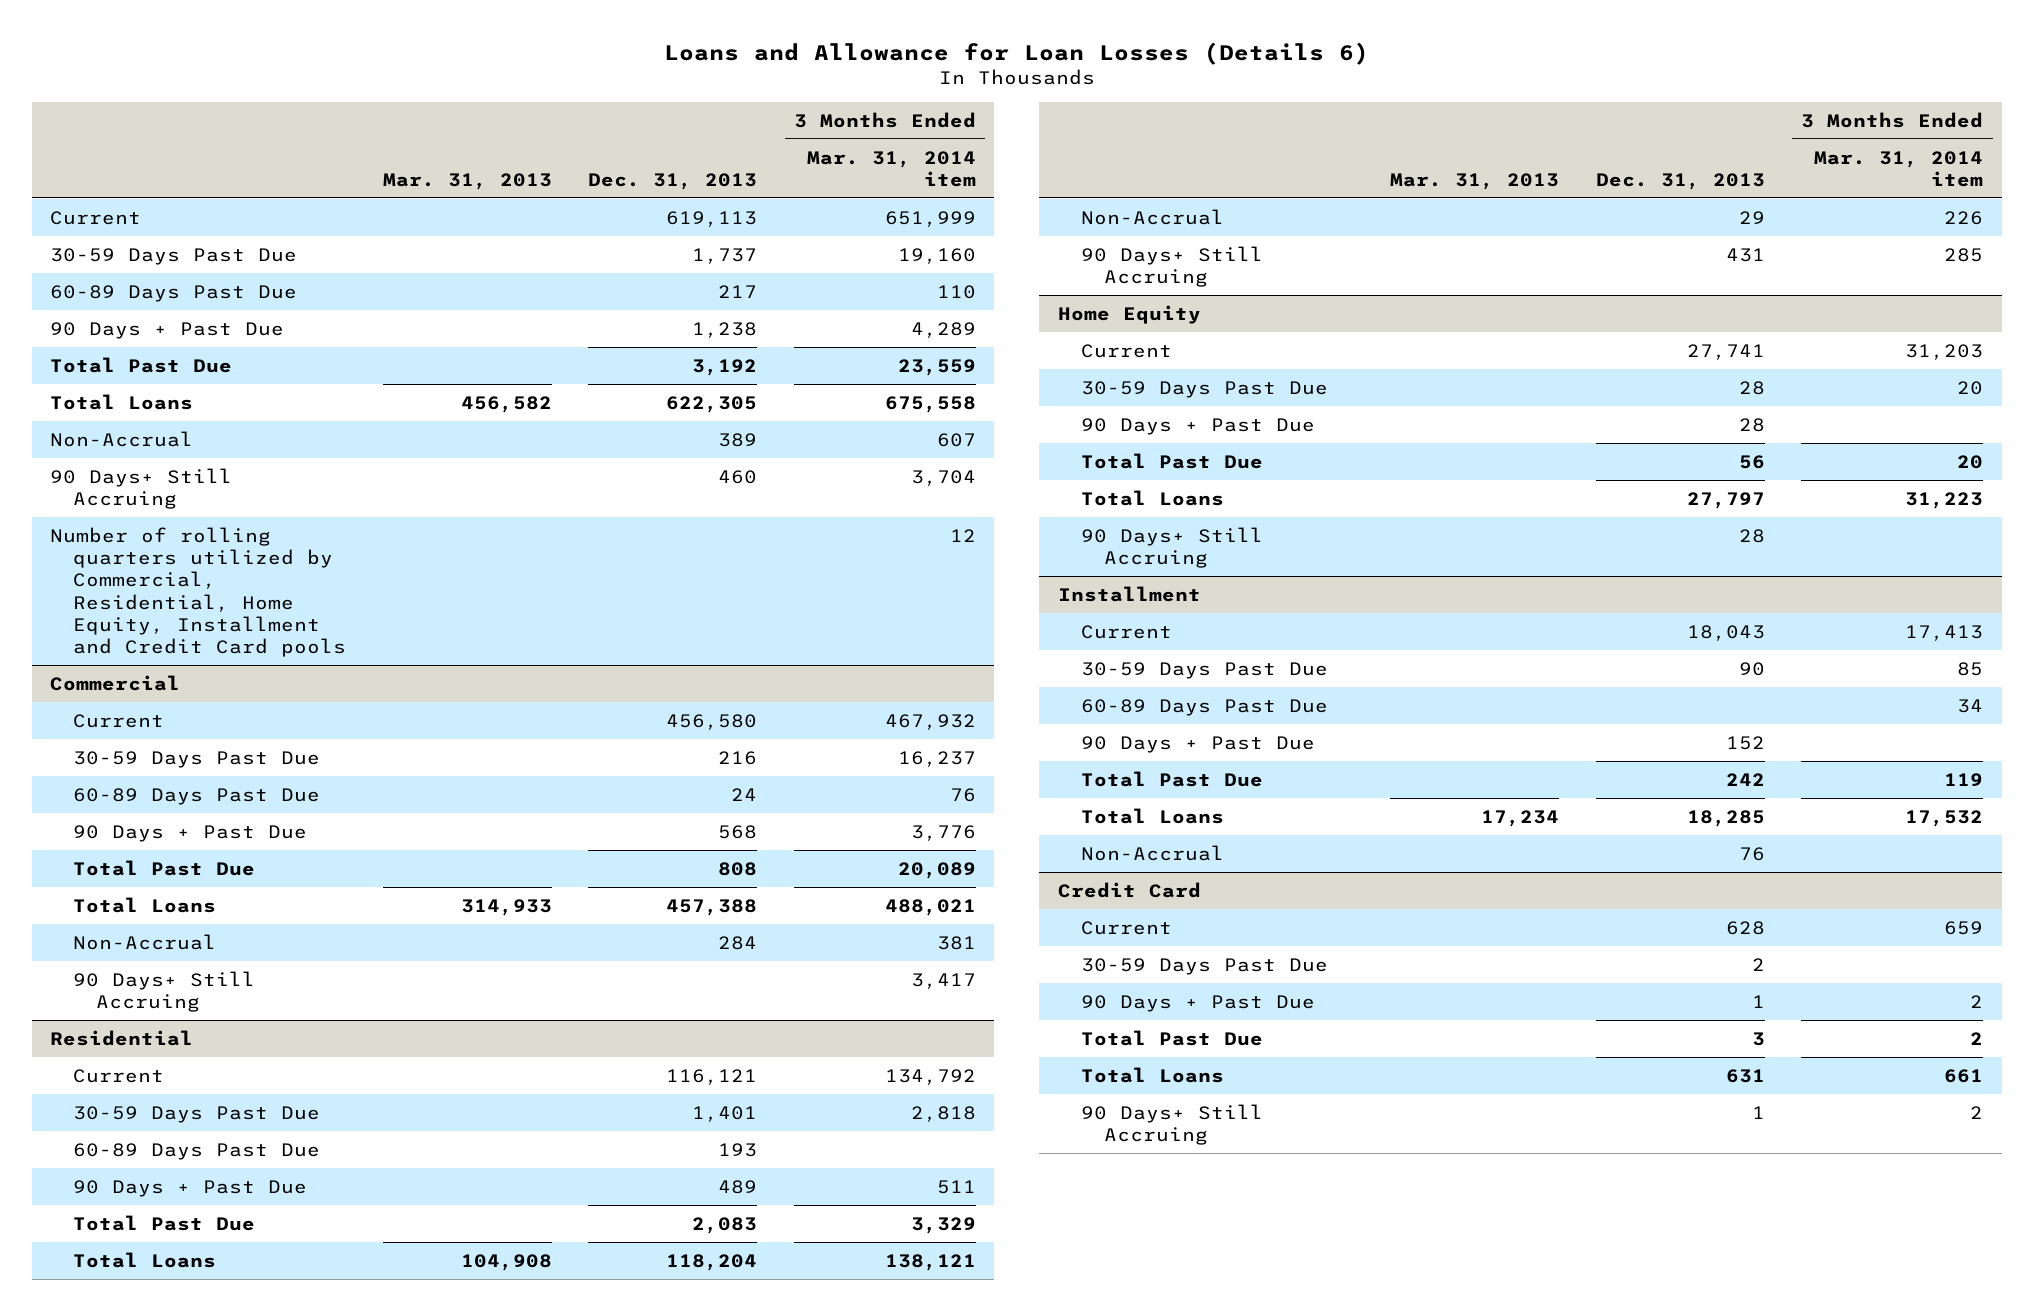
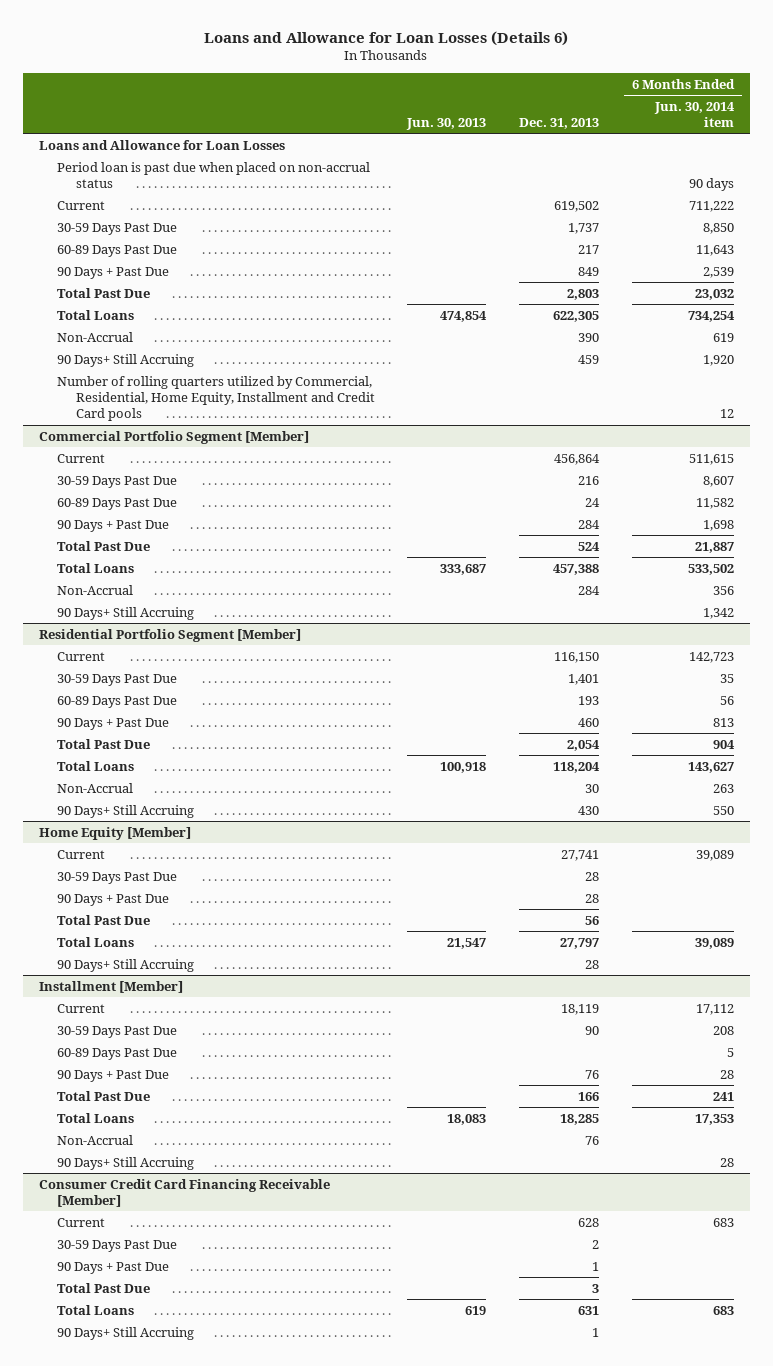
- | Mar. 31, 2013 | Dec. 31, 2013 | 3 Months Ended Mar. 31, 2014 item
+ | Jun. 30, 2013 | Dec. 31, 2013 | 6 Months Ended Jun. 30, 2014 item
- Current | | 619,113 | 651,999
+ Loans and Allowance for Loan Losses
+ Period loan is past due when placed on non-accrual status | | | 90 days
+ Current | | 619,502 | 711,222
- 90 Days + Past Due | | 1,238 | 4,289
- Total Past Due | | 3,192 | 23,559
+ 90 Days + Past Due | | 849 | 2,539
+ Total Past Due | | 2,803 | 23,032
- Non-Accrual | | 389 | 607
- 90 Days+ Still Accruing | | 460 | 3,704
+ Non-Accrual | | 390 | 619
+ 90 Days+ Still Accruing | | 459 | 1,920
- Commercial
- Current | | 456,580 | 467,932
+ Commercial Portfolio Segment [Member]
+ Current | | 456,864 | 511,615
- 90 Days + Past Due | | 568 | 3,776
- Total Past Due | | 808 | 20,089
+ 90 Days + Past Due | | 284 | 1,698
+ Total Past Due | | 524 | 21,887
- Residential
- Current | | 116,121 | 134,792
+ Residential Portfolio Segment [Member]
+ Current | | 116,150 | 142,723
- 90 Days + Past Due | | 489 | 511
- Total Past Due | | 2,083 | 3,329
+ 90 Days + Past Due | | 460 | 813
+ Total Past Due | | 2,054 | 904
- Non-Accrual | | 29 | 226
- 90 Days+ Still Accruing | | 431 | 285
- Home Equity
+ Non-Accrual | | 30 | 263
+ 90 Days+ Still Accruing | | 430 | 550
+ Home Equity [Member]
- Installment
- Current | | 18,043 | 17,413
+ Installment [Member]
+ Current | | 18,119 | 17,112
- 90 Days + Past Due | | 152 |
- Total Past Due | | 242 | 119
+ 90 Days + Past Due | | 76 | 28
+ Total Past Due | | 166 | 241
- Credit Card
+ 90 Days+ Still Accruing | | | 28
+ Consumer Credit Card Financing Receivable [Member]

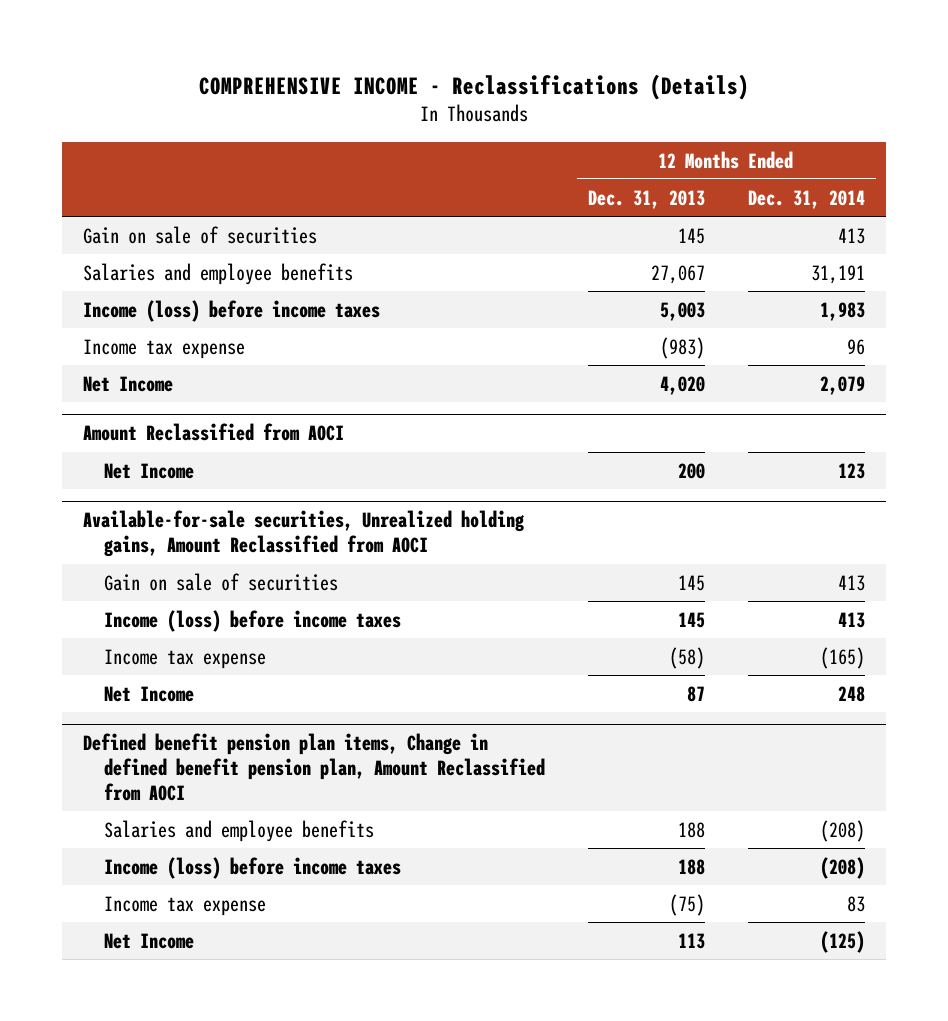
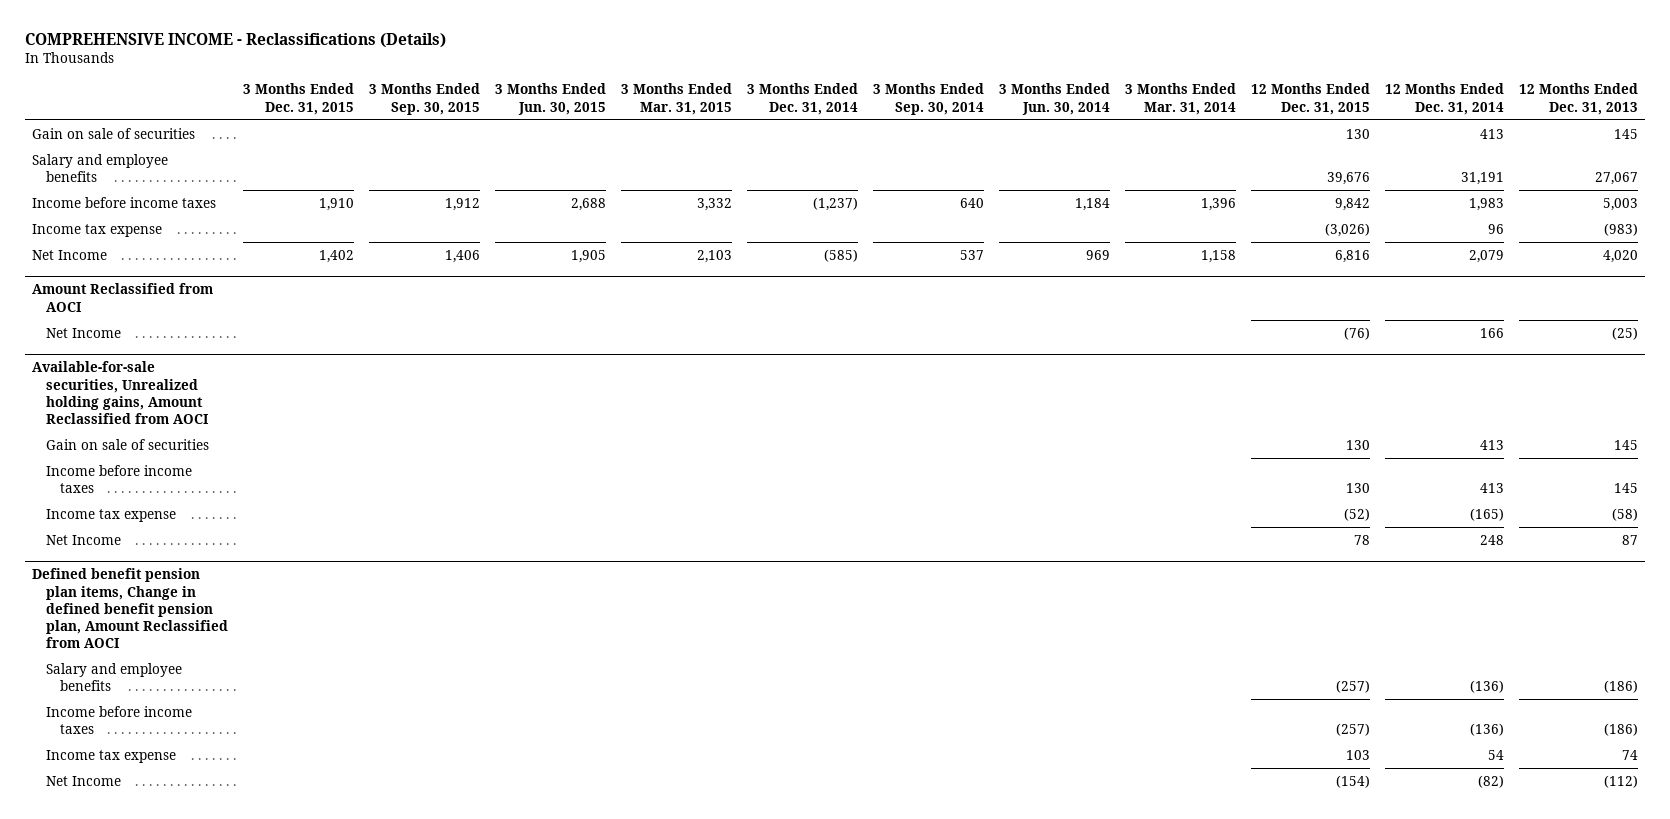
- | 12 Months Ended Dec. 31, 2013 | 12 Months Ended Dec. 31, 2014
+ | 3 Months Ended Dec. 31, 2015 | 3 Months Ended Sep. 30, 2015 | 3 Months Ended Jun. 30, 2015 | 3 Months Ended Mar. 31, 2015 | 3 Months Ended Dec. 31, 2014 | 3 Months Ended Sep. 30, 2014 | 3 Months Ended Jun. 30, 2014 | 3 Months Ended Mar. 31, 2014 | 12 Months Ended Dec. 31, 2015 | 12 Months Ended Dec. 31, 2014 | 12 Months Ended Dec. 31, 2013
- Salaries and employee benefits | 27,067 | 31,191
- Income (loss) before income taxes | 5,003 | 1,983
+ Salary and employee benefits | | | | | | | | | 39,676 | 31,191 | 27,067
+ Income before income taxes | 1,910 | 1,912 | 2,688 | 3,332 | (1,237) | 640 | 1,184 | 1,396 | 9,842 | 1,983 | 5,003
@ Amount Reclassified from AOCI
- Net Income | 200 | 123
+ Net Income | | | | | | | | | (76) | 166 | (25)
@ Available-for-sale securities, Unrealized holding gains, Amount Reclassified from AOCI
- Income (loss) before income taxes | 145 | 413
+ Income before income taxes | | | | | | | | | 130 | 413 | 145
@ Defined benefit pension plan items, Change in defined benefit pension plan, Amount Reclassified from AOCI
- Salaries and employee benefits | 188 | (208)
- Income (loss) before income taxes | 188 | (208)
- Income tax expense | (75) | 83
- Net Income | 113 | (125)
+ Salary and employee benefits | | | | | | | | | (257) | (136) | (186)
+ Income before income taxes | | | | | | | | | (257) | (136) | (186)
+ Income tax expense | | | | | | | | | 103 | 54 | 74
+ Net Income | | | | | | | | | (154) | (82) | (112)

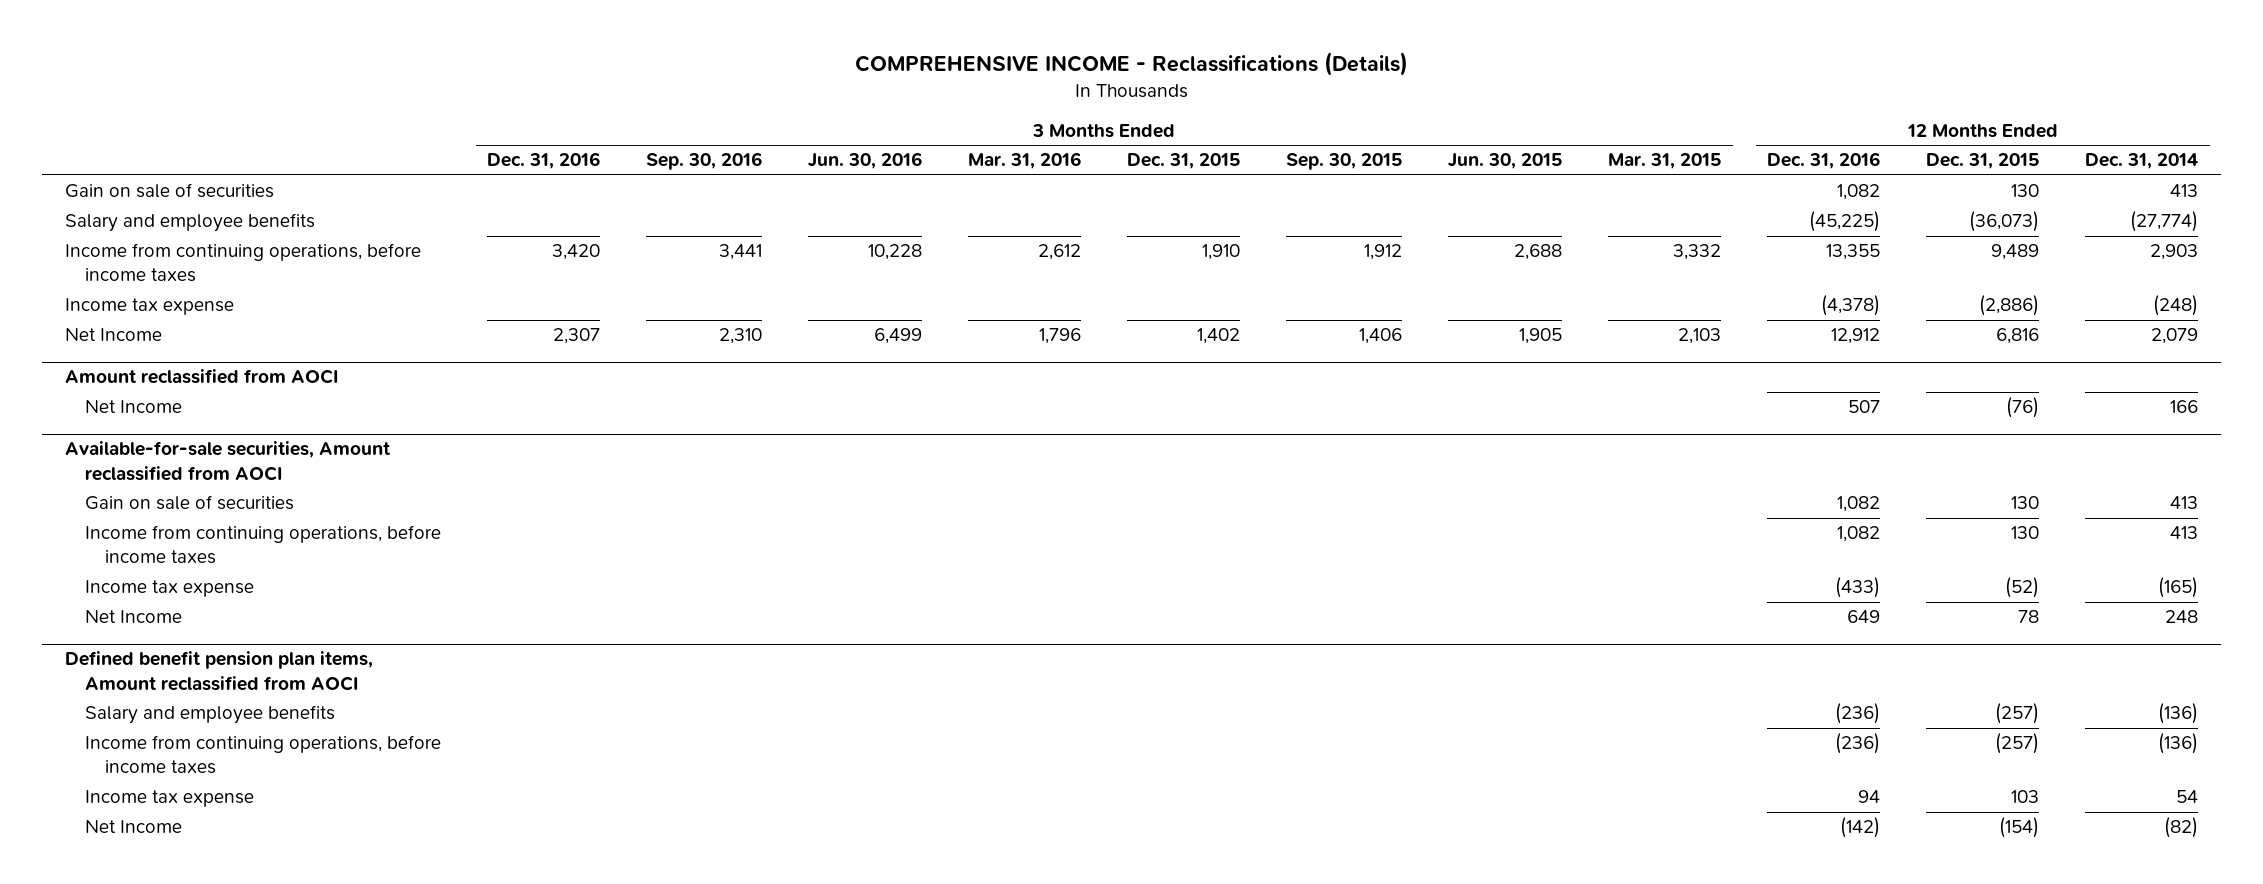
- | 3 Months Ended Dec. 31, 2015 | 3 Months Ended Sep. 30, 2015 | 3 Months Ended Jun. 30, 2015 | 3 Months Ended Mar. 31, 2015 | 3 Months Ended Dec. 31, 2014 | 3 Months Ended Sep. 30, 2014 | 3 Months Ended Jun. 30, 2014 | 3 Months Ended Mar. 31, 2014 | 12 Months Ended Dec. 31, 2015 | 12 Months Ended Dec. 31, 2014 | 12 Months Ended Dec. 31, 2013
+ | 3 Months Ended Dec. 31, 2016 | 3 Months Ended Sep. 30, 2016 | 3 Months Ended Jun. 30, 2016 | 3 Months Ended Mar. 31, 2016 | 3 Months Ended Dec. 31, 2015 | 3 Months Ended Sep. 30, 2015 | 3 Months Ended Jun. 30, 2015 | 3 Months Ended Mar. 31, 2015 | 12 Months Ended Dec. 31, 2016 | 12 Months Ended Dec. 31, 2015 | 12 Months Ended Dec. 31, 2014
- Salary and employee benefits | | | | | | | | | 39,676 | 31,191 | 27,067
- Income before income taxes | 1,910 | 1,912 | 2,688 | 3,332 | (1,237) | 640 | 1,184 | 1,396 | 9,842 | 1,983 | 5,003
- Income tax expense | | | | | | | | | (3,026) | 96 | (983)
+ Salary and employee benefits | | | | | | | | | (45,225) | (36,073) | (27,774)
+ Income from continuing operations, before income taxes | 3,420 | 3,441 | 10,228 | 2,612 | 1,910 | 1,912 | 2,688 | 3,332 | 13,355 | 9,489 | 2,903
+ Income tax expense | | | | | | | | | (4,378) | (2,886) | (248)
- Amount Reclassified from AOCI
+ Amount reclassified from AOCI
- Available-for-sale securities, Unrealized holding gains, Amount Reclassified from AOCI
+ Available-for-sale securities, Amount reclassified from AOCI
- Income before income taxes | | | | | | | | | 130 | 413 | 145
+ Income from continuing operations, before income taxes | | | | | | | | | 1,082 | 130 | 413
- Defined benefit pension plan items, Change in defined benefit pension plan, Amount Reclassified from AOCI
+ Defined benefit pension plan items, Amount reclassified from AOCI
- Income before income taxes | | | | | | | | | (257) | (136) | (186)
+ Income from continuing operations, before income taxes | | | | | | | | | (236) | (257) | (136)

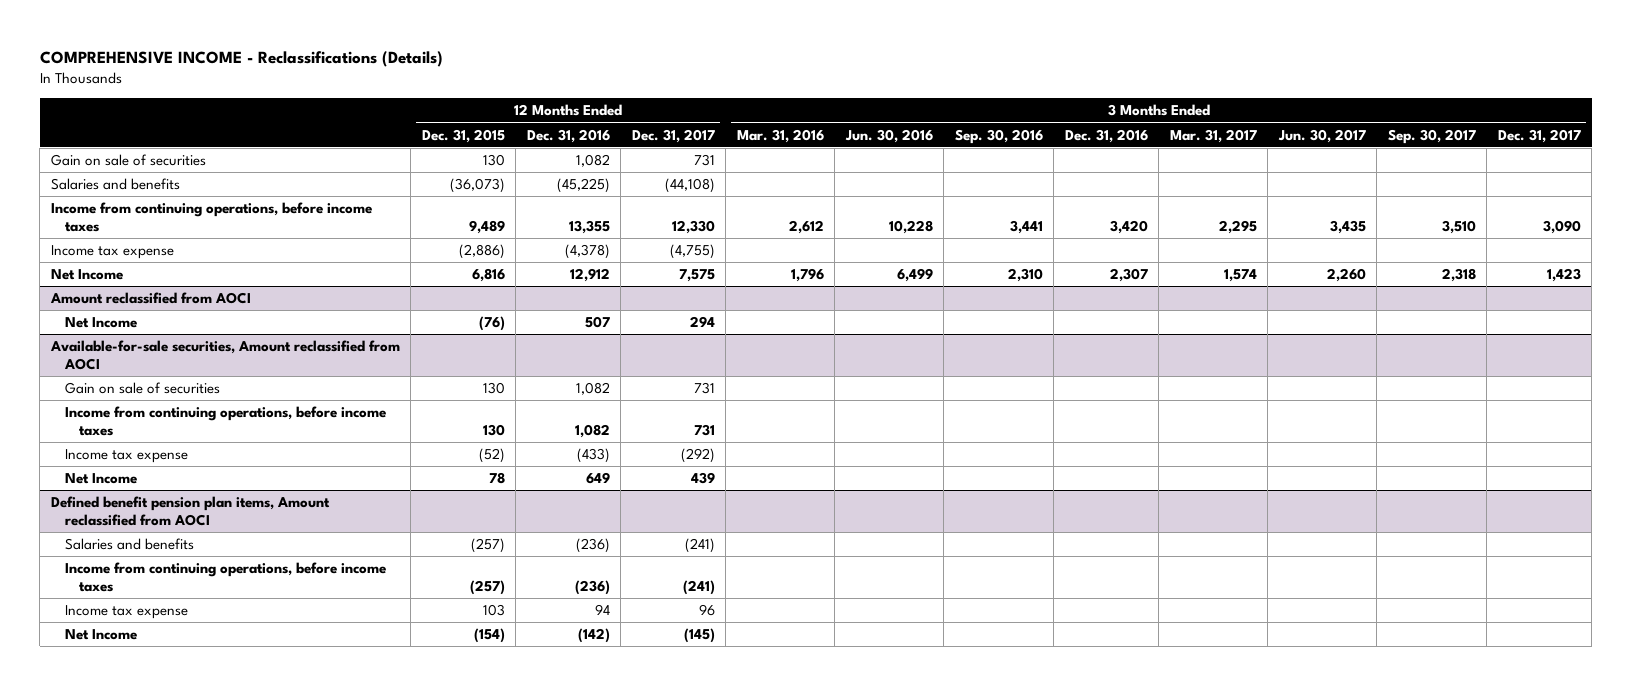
- | 3 Months Ended Dec. 31, 2016 | 3 Months Ended Sep. 30, 2016 | 3 Months Ended Jun. 30, 2016 | 3 Months Ended Mar. 31, 2016 | 3 Months Ended Dec. 31, 2015 | 3 Months Ended Sep. 30, 2015 | 3 Months Ended Jun. 30, 2015 | 3 Months Ended Mar. 31, 2015 | 12 Months Ended Dec. 31, 2016 | 12 Months Ended Dec. 31, 2015 | 12 Months Ended Dec. 31, 2014
+ | 12 Months Ended Dec. 31, 2015 | 12 Months Ended Dec. 31, 2016 | 12 Months Ended Dec. 31, 2017 | 3 Months Ended Mar. 31, 2016 | 3 Months Ended Jun. 30, 2016 | 3 Months Ended Sep. 30, 2016 | 3 Months Ended Dec. 31, 2016 | 3 Months Ended Mar. 31, 2017 | 3 Months Ended Jun. 30, 2017 | 3 Months Ended Sep. 30, 2017 | 3 Months Ended Dec. 31, 2017
- Salary and employee benefits | | | | | | | | | (45,225) | (36,073) | (27,774)
+ Salaries and benefits | (36,073) | (45,225) | (44,108) | | | | | | | |
@ Defined benefit pension plan items, Amount reclassified from AOCI
- Salary and employee benefits | | | | | | | | | (236) | (257) | (136)
+ Salaries and benefits | (257) | (236) | (241) | | | | | | | |

